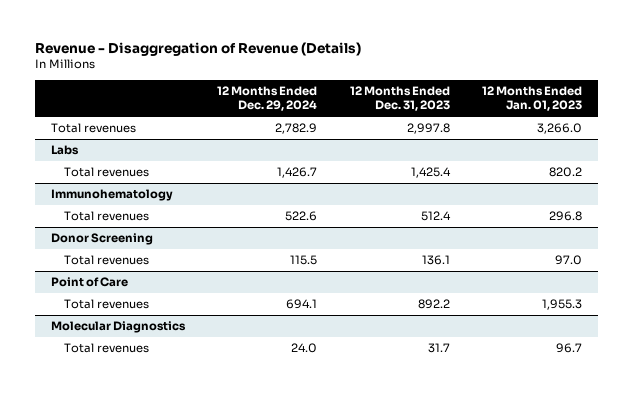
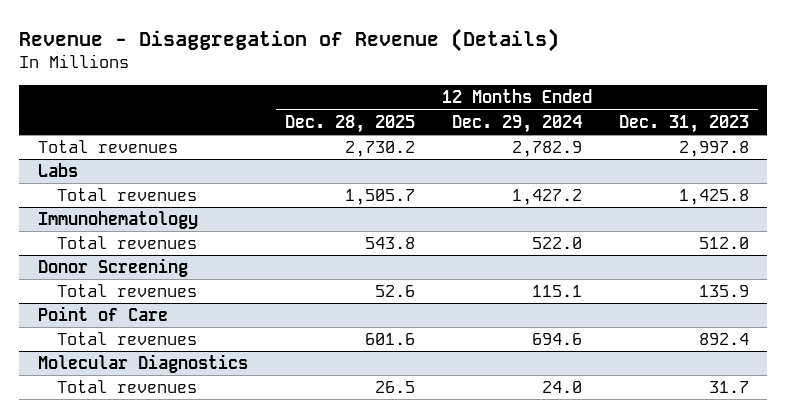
- | 12 Months Ended Dec. 29, 2024 | 12 Months Ended Dec. 31, 2023 | 12 Months Ended Jan. 01, 2023
+ | 12 Months Ended Dec. 28, 2025 | 12 Months Ended Dec. 29, 2024 | 12 Months Ended Dec. 31, 2023
@ Labs
- Total revenues | 1,426.7 | 1,425.4 | 820.2
+ Total revenues | 1,505.7 | 1,427.2 | 1,425.8
@ Immunohematology
- Total revenues | 522.6 | 512.4 | 296.8
+ Total revenues | 543.8 | 522.0 | 512.0
@ Donor Screening
- Total revenues | 115.5 | 136.1 | 97.0
+ Total revenues | 52.6 | 115.1 | 135.9
@ Point of Care
- Total revenues | 694.1 | 892.2 | 1,955.3
+ Total revenues | 601.6 | 694.6 | 892.4

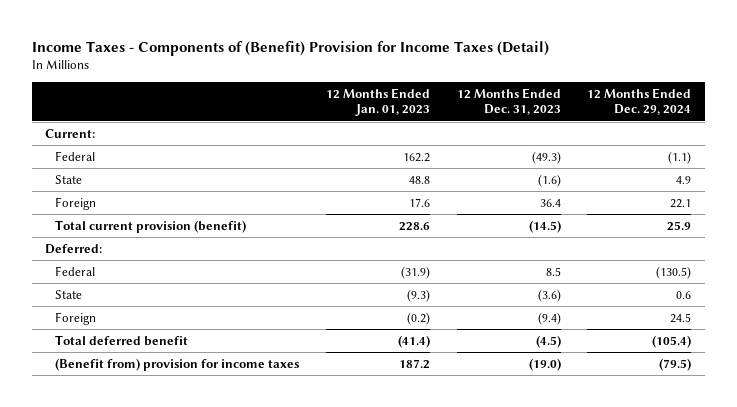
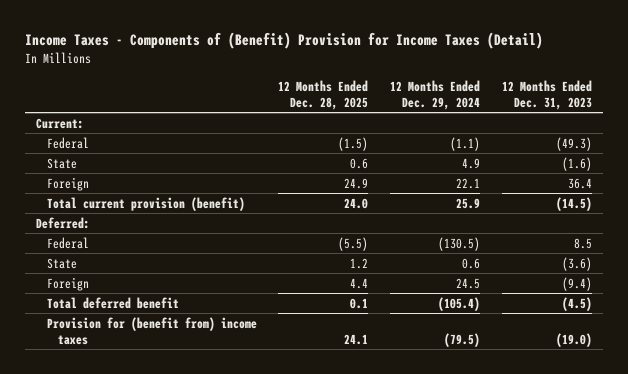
- | 12 Months Ended Jan. 01, 2023 | 12 Months Ended Dec. 31, 2023 | 12 Months Ended Dec. 29, 2024
+ | 12 Months Ended Dec. 28, 2025 | 12 Months Ended Dec. 29, 2024 | 12 Months Ended Dec. 31, 2023
- (Benefit from) provision for income taxes | 187.2 | (19.0) | (79.5)
+ Provision for (benefit from) income taxes | 24.1 | (79.5) | (19.0)

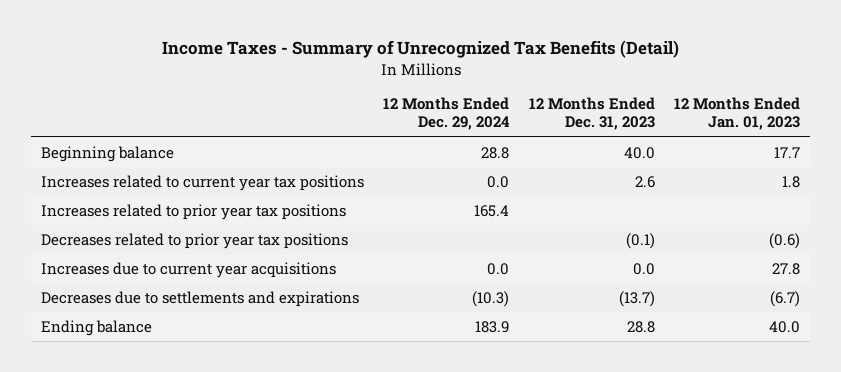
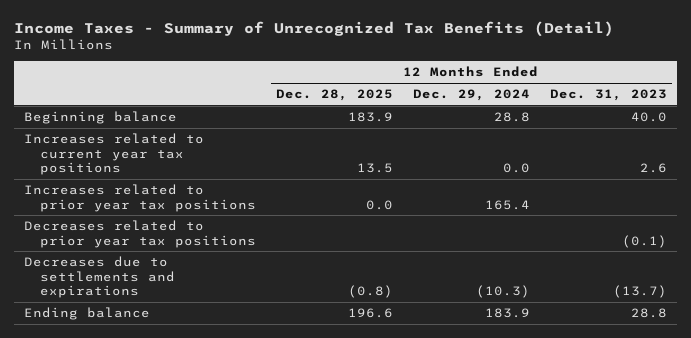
- | 12 Months Ended Dec. 29, 2024 | 12 Months Ended Dec. 31, 2023 | 12 Months Ended Jan. 01, 2023
+ | 12 Months Ended Dec. 28, 2025 | 12 Months Ended Dec. 29, 2024 | 12 Months Ended Dec. 31, 2023
- Increases due to current year acquisitions | 0.0 | 0.0 | 27.8

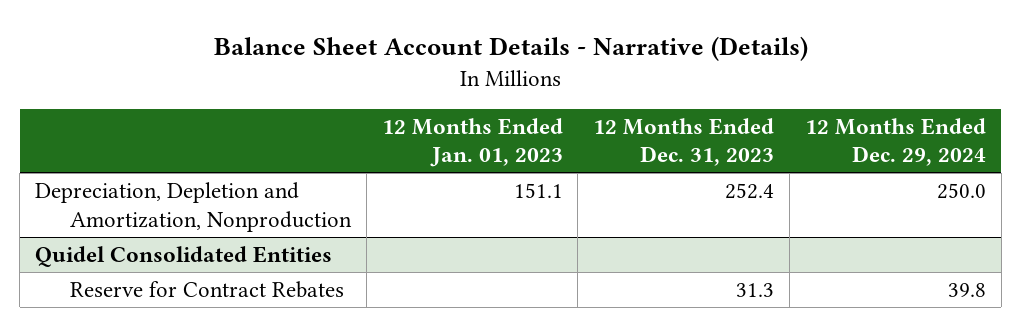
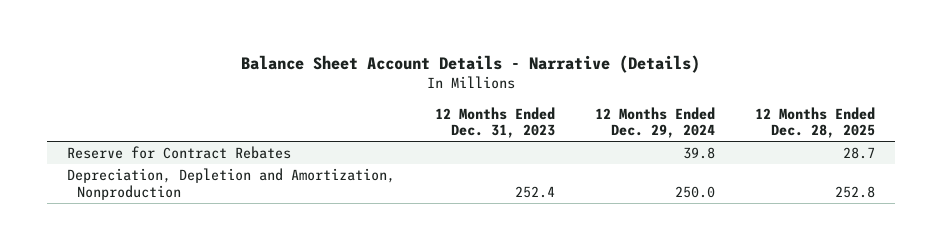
- | 12 Months Ended Jan. 01, 2023 | 12 Months Ended Dec. 31, 2023 | 12 Months Ended Dec. 29, 2024
+ | 12 Months Ended Dec. 31, 2023 | 12 Months Ended Dec. 29, 2024 | 12 Months Ended Dec. 28, 2025
+ Reserve for Contract Rebates | | 39.8 | 28.7
- Quidel Consolidated Entities
- Reserve for Contract Rebates | | 31.3 | 39.8

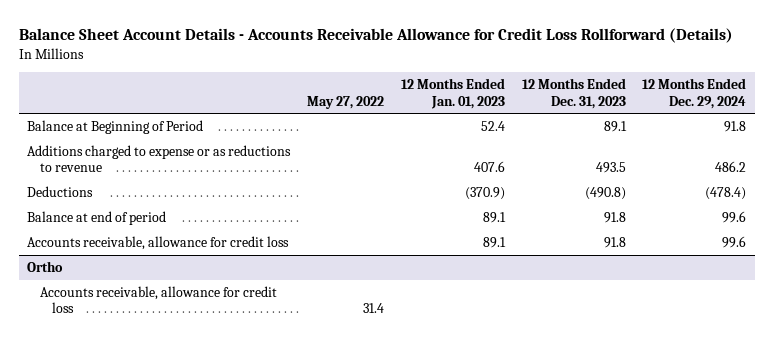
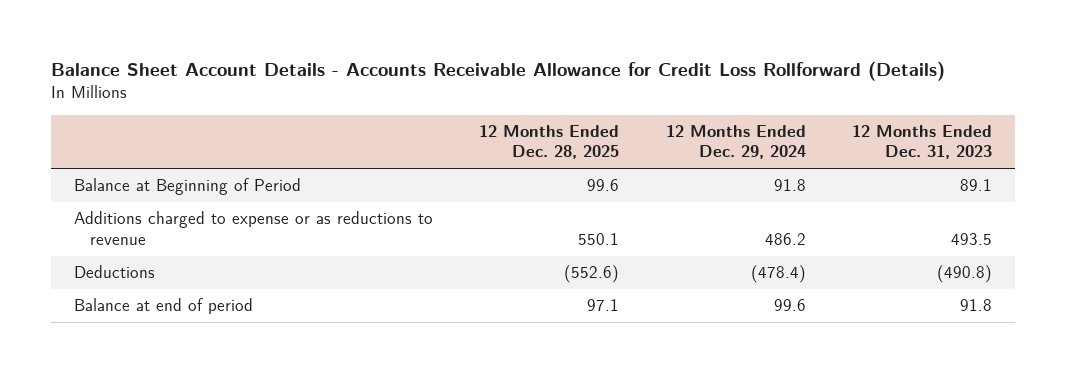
- | May 27, 2022 | 12 Months Ended Jan. 01, 2023 | 12 Months Ended Dec. 31, 2023 | 12 Months Ended Dec. 29, 2024
+ | 12 Months Ended Dec. 28, 2025 | 12 Months Ended Dec. 29, 2024 | 12 Months Ended Dec. 31, 2023
- Accounts receivable, allowance for credit loss | | 89.1 | 91.8 | 99.6
- Ortho
- Accounts receivable, allowance for credit loss | 31.4 | | |

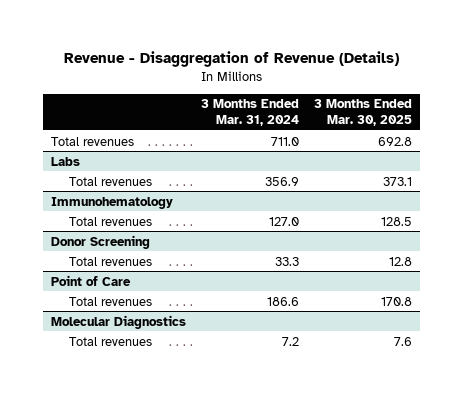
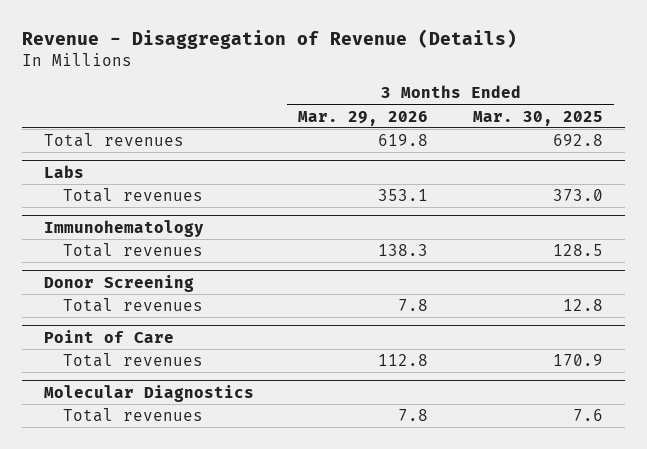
- | 3 Months Ended Mar. 31, 2024 | 3 Months Ended Mar. 30, 2025
+ | 3 Months Ended Mar. 29, 2026 | 3 Months Ended Mar. 30, 2025
@ Labs
- Total revenues | 356.9 | 373.1
+ Total revenues | 353.1 | 373.0
@ Point of Care
- Total revenues | 186.6 | 170.8
+ Total revenues | 112.8 | 170.9

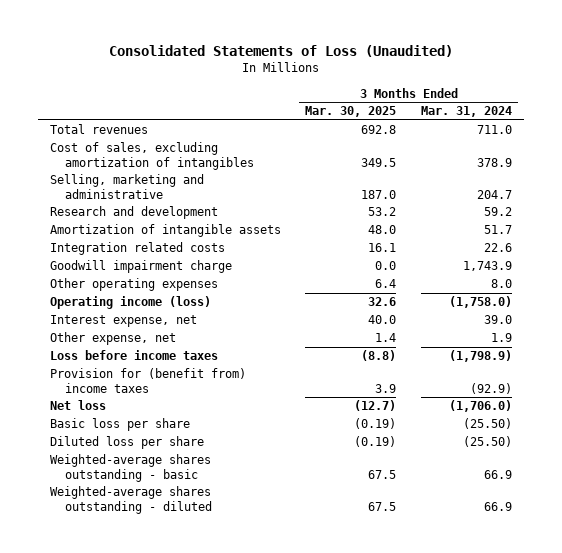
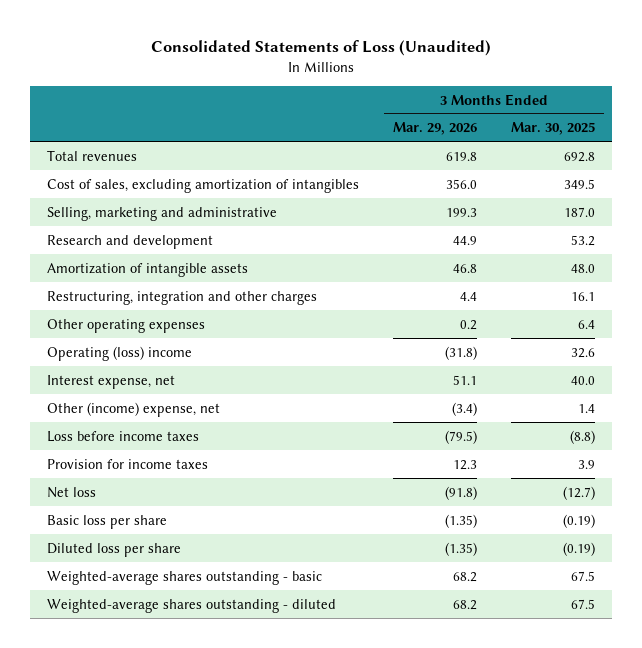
- | 3 Months Ended Mar. 30, 2025 | 3 Months Ended Mar. 31, 2024
+ | 3 Months Ended Mar. 29, 2026 | 3 Months Ended Mar. 30, 2025
- Integration related costs | 16.1 | 22.6
- Goodwill impairment charge | 0.0 | 1,743.9
+ Restructuring, integration and other charges | 4.4 | 16.1
- Operating income (loss) | 32.6 | (1,758.0)
+ Operating (loss) income | (31.8) | 32.6
- Other expense, net | 1.4 | 1.9
+ Other (income) expense, net | (3.4) | 1.4
- Provision for (benefit from) income taxes | 3.9 | (92.9)
+ Provision for income taxes | 12.3 | 3.9

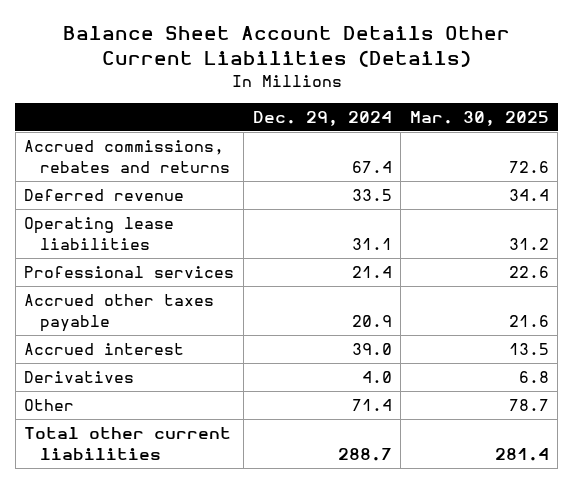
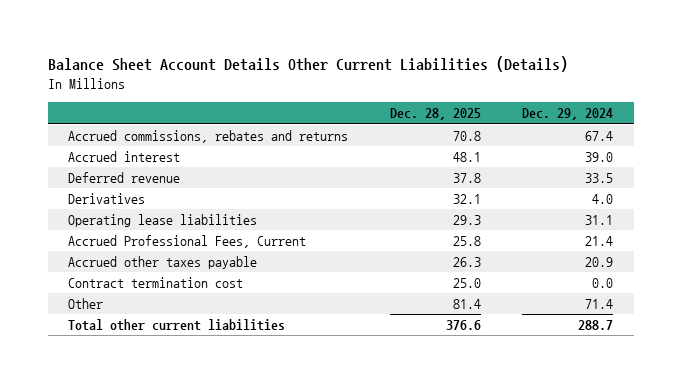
- | Dec. 29, 2024 | Mar. 30, 2025
+ | Dec. 28, 2025 | Dec. 29, 2024
moved up: Accrued interest | 48.1 | 39.0
moved up: Derivatives | 32.1 | 4.0
- Professional services | 21.4 | 22.6
+ Accrued Professional Fees, Current | 25.8 | 21.4
+ Contract termination cost | 25.0 | 0.0

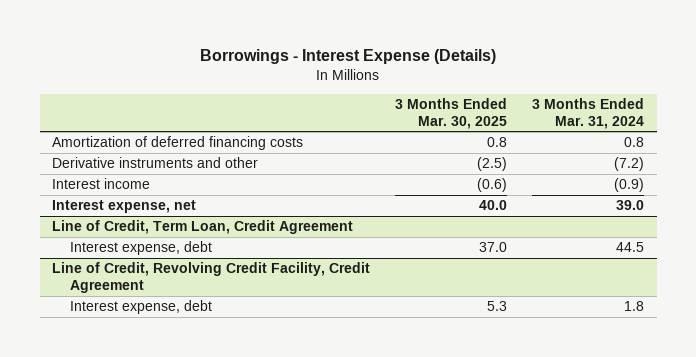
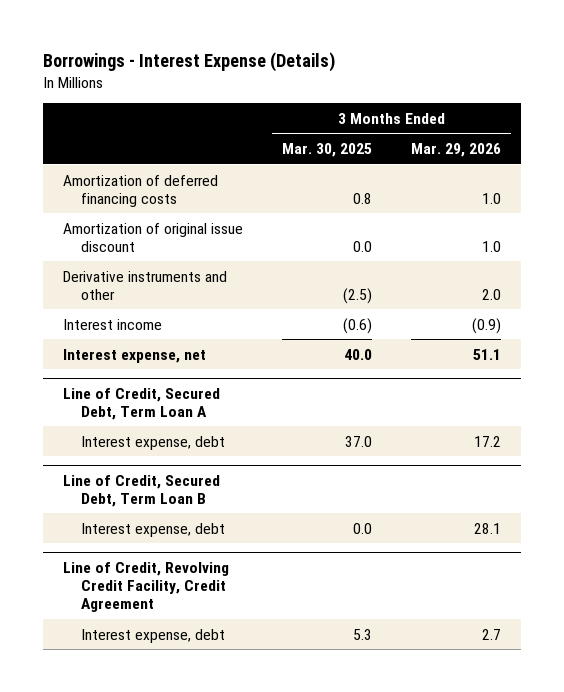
- | 3 Months Ended Mar. 30, 2025 | 3 Months Ended Mar. 31, 2024
+ | 3 Months Ended Mar. 30, 2025 | 3 Months Ended Mar. 29, 2026
+ Amortization of original issue discount | 0.0 | 1.0
- Line of Credit, Term Loan, Credit Agreement
+ Line of Credit, Secured Debt, Term Loan A
+ Line of Credit, Secured Debt, Term Loan B
+ Interest expense, debt | 0.0 | 28.1

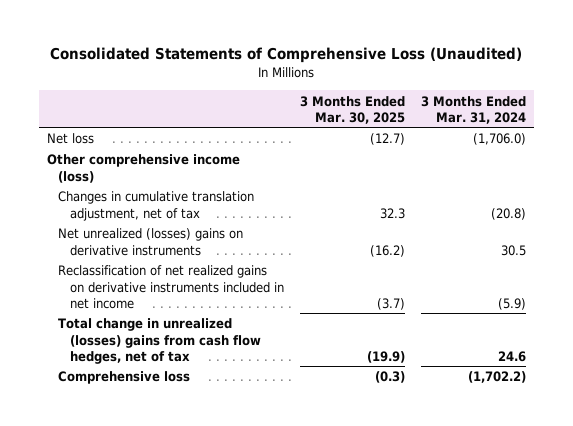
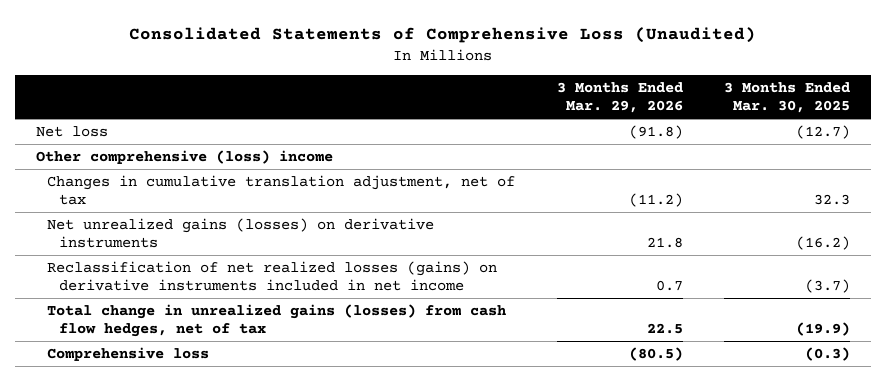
- | 3 Months Ended Mar. 30, 2025 | 3 Months Ended Mar. 31, 2024
+ | 3 Months Ended Mar. 29, 2026 | 3 Months Ended Mar. 30, 2025
- Other comprehensive income (loss)
+ Other comprehensive (loss) income
- Net unrealized (losses) gains on derivative instruments | (16.2) | 30.5
- Reclassification of net realized gains on derivative instruments included in net income | (3.7) | (5.9)
- Total change in unrealized (losses) gains from cash flow hedges, net of tax | (19.9) | 24.6
+ Net unrealized gains (losses) on derivative instruments | 21.8 | (16.2)
+ Reclassification of net realized losses (gains) on derivative instruments included in net income | 0.7 | (3.7)
+ Total change in unrealized gains (losses) from cash flow hedges, net of tax | 22.5 | (19.9)

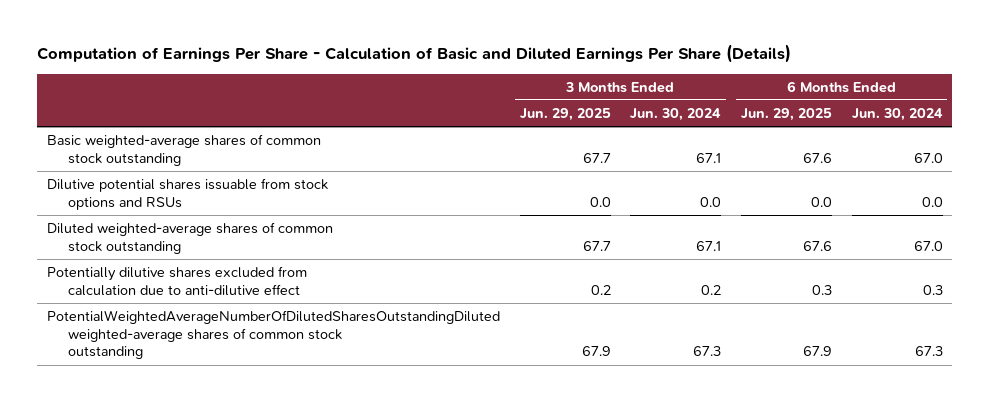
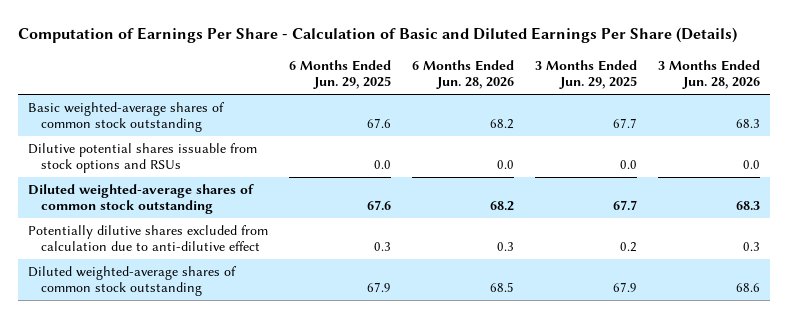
- | 3 Months Ended Jun. 29, 2025 | 3 Months Ended Jun. 30, 2024 | 6 Months Ended Jun. 29, 2025 | 6 Months Ended Jun. 30, 2024
+ | 6 Months Ended Jun. 29, 2025 | 6 Months Ended Jun. 28, 2026 | 3 Months Ended Jun. 29, 2025 | 3 Months Ended Jun. 28, 2026
- PotentialWeightedAverageNumberOfDilutedSharesOutstandingDiluted weighted-average shares of common stock outstanding | 67.9 | 67.3 | 67.9 | 67.3
+ Diluted weighted-average shares of common stock outstanding | 67.9 | 68.5 | 67.9 | 68.6

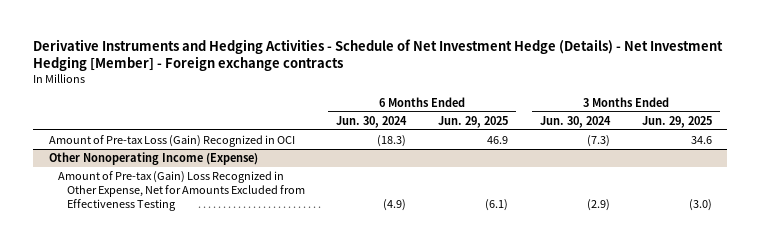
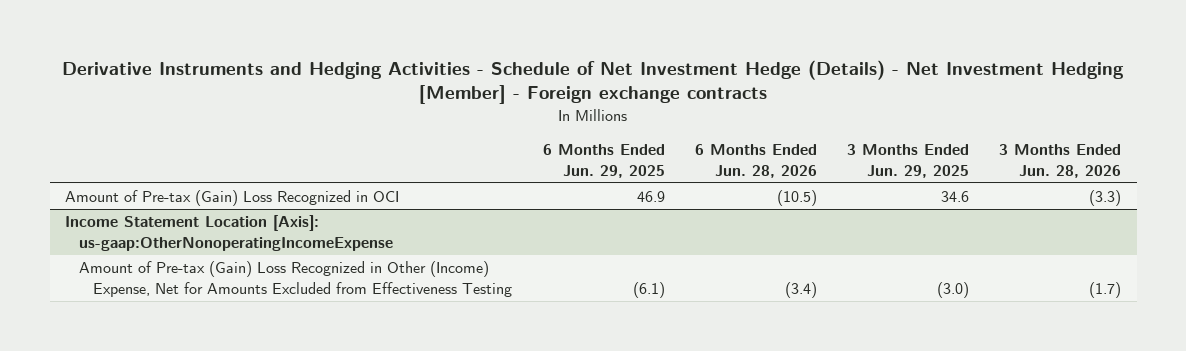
- | 6 Months Ended Jun. 30, 2024 | 6 Months Ended Jun. 29, 2025 | 3 Months Ended Jun. 30, 2024 | 3 Months Ended Jun. 29, 2025
+ | 6 Months Ended Jun. 29, 2025 | 6 Months Ended Jun. 28, 2026 | 3 Months Ended Jun. 29, 2025 | 3 Months Ended Jun. 28, 2026
- Amount of Pre-tax Loss (Gain) Recognized in OCI | (18.3) | 46.9 | (7.3) | 34.6
- Other Nonoperating Income (Expense)
- Amount of Pre-tax (Gain) Loss Recognized in Other Expense, Net for Amounts Excluded from Effectiveness Testing | (4.9) | (6.1) | (2.9) | (3.0)
+ Amount of Pre-tax (Gain) Loss Recognized in OCI | 46.9 | (10.5) | 34.6 | (3.3)
+ Income Statement Location [Axis]: us-gaap:OtherNonoperatingIncomeExpense
+ Amount of Pre-tax (Gain) Loss Recognized in Other (Income) Expense, Net for Amounts Excluded from Effectiveness Testing | (6.1) | (3.4) | (3.0) | (1.7)

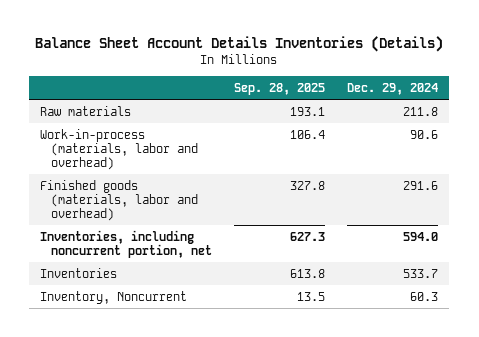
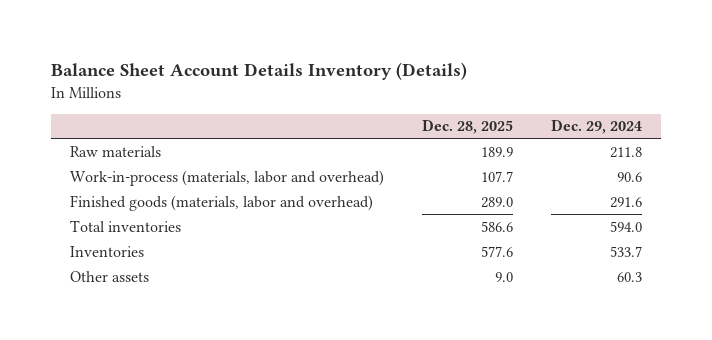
- Balance Sheet Account Details Inventories (Details)
+ Balance Sheet Account Details Inventory (Details)
- | Sep. 28, 2025 | Dec. 29, 2024
+ | Dec. 28, 2025 | Dec. 29, 2024
- Inventories, including noncurrent portion, net | 627.3 | 594.0
+ Total inventories | 586.6 | 594.0
- Inventory, Noncurrent | 13.5 | 60.3
+ Other assets | 9.0 | 60.3

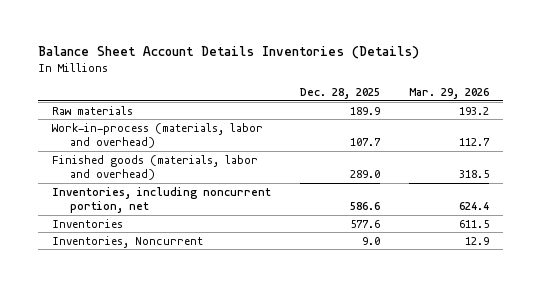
- Balance Sheet Account Details Inventory (Details)
+ Balance Sheet Account Details Inventories (Details)
- | Dec. 28, 2025 | Dec. 29, 2024
+ | Dec. 28, 2025 | Mar. 29, 2026
- Total inventories | 586.6 | 594.0
+ Inventories, including noncurrent portion, net | 586.6 | 624.4
- Other assets | 9.0 | 60.3
+ Inventories, Noncurrent | 9.0 | 12.9

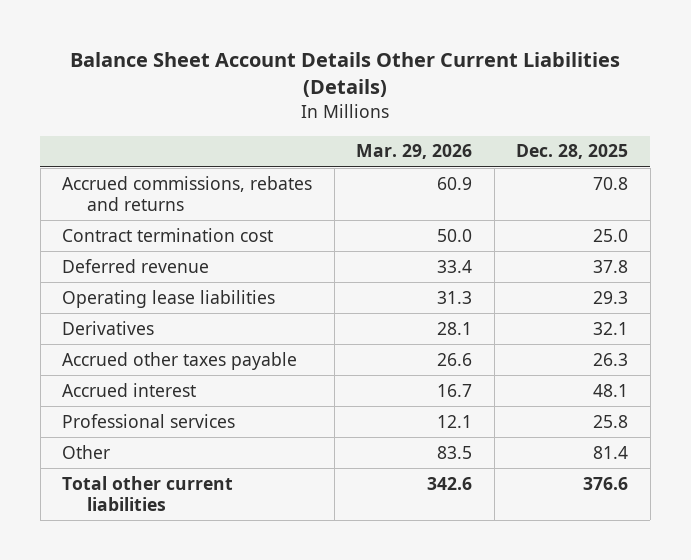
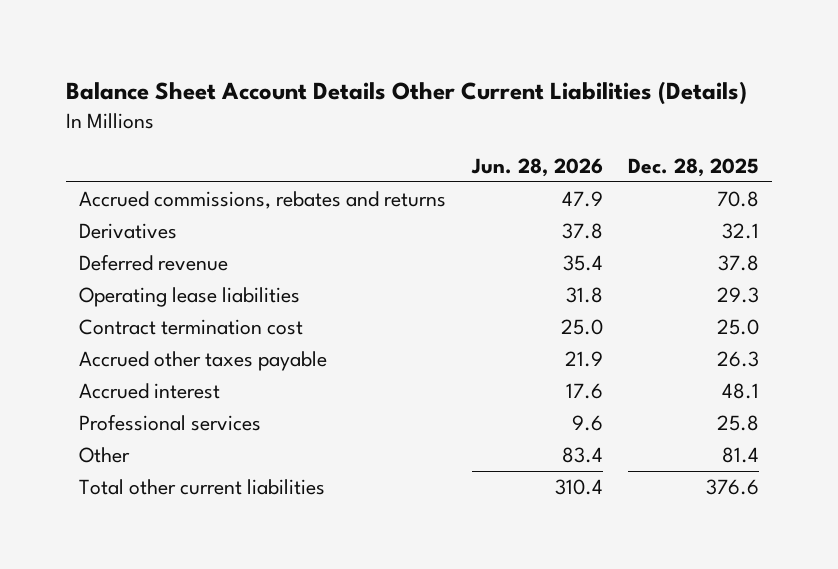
- | Mar. 29, 2026 | Dec. 28, 2025
+ | Jun. 28, 2026 | Dec. 28, 2025
moved up: Derivatives | 37.8 | 32.1
moved down: Contract termination cost | 25.0 | 25.0

